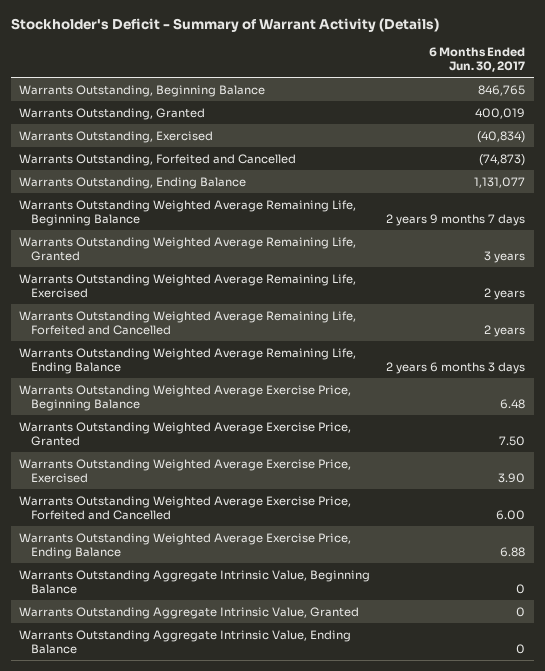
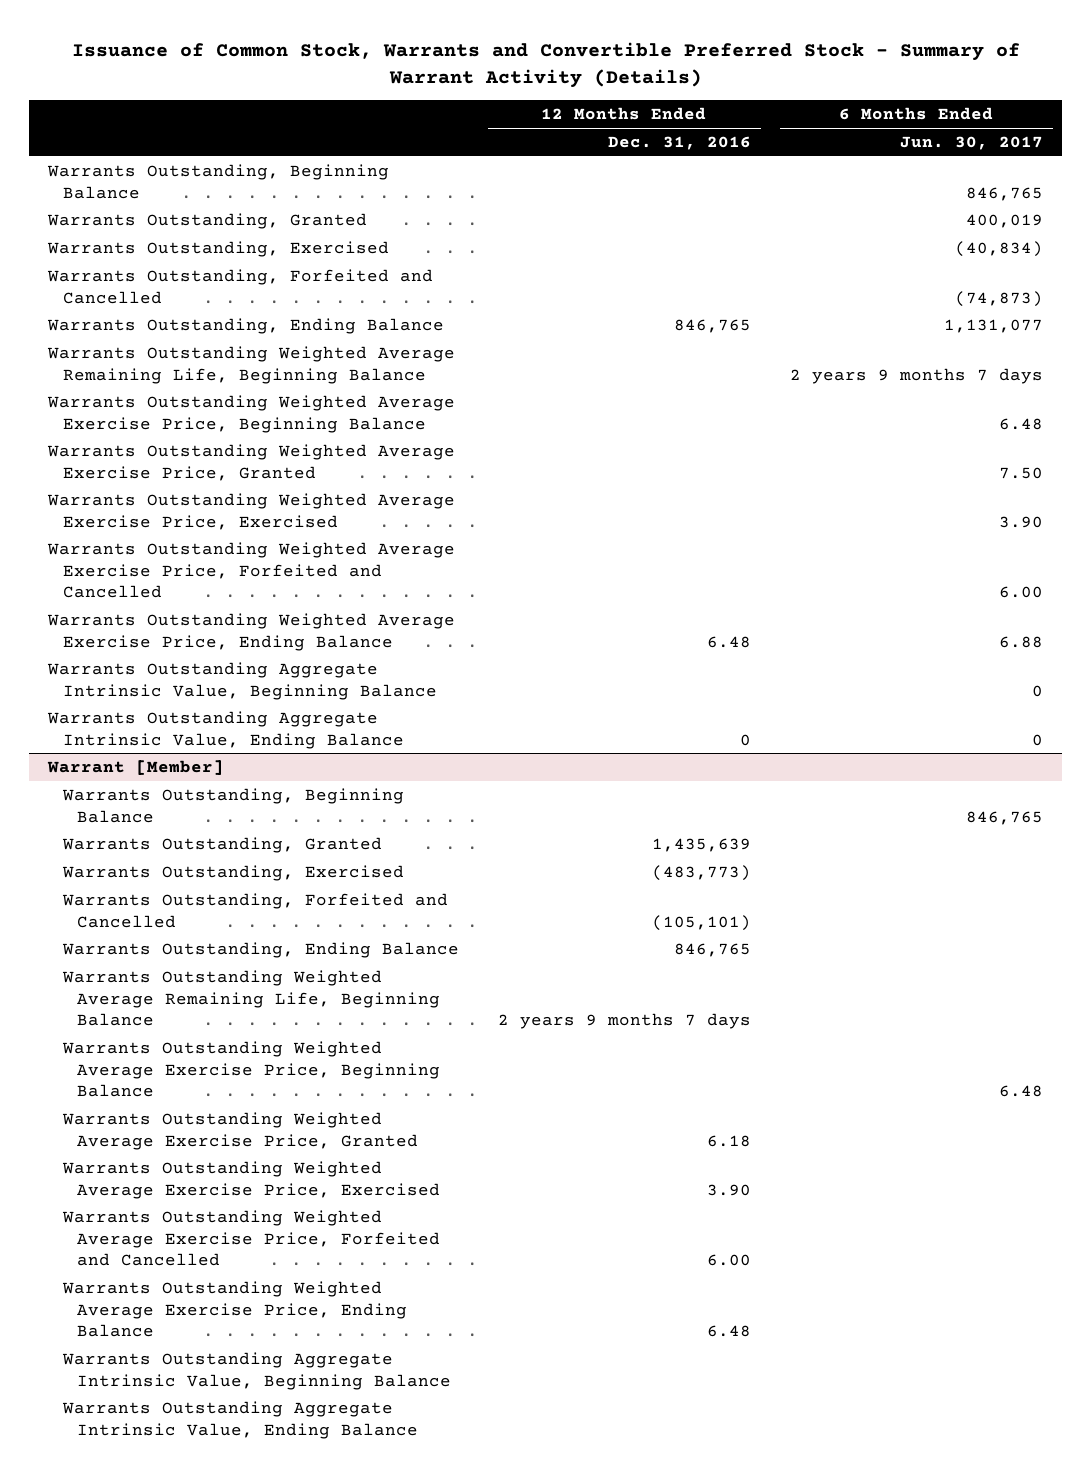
- Stockholder's Deficit - Summary of Warrant Activity (Details)
+ Issuance of Common Stock, Warrants and Convertible Preferred Stock - Summary of Warrant Activity (Details)
- | 6 Months Ended Jun. 30, 2017
+ | 12 Months Ended Dec. 31, 2016 | 6 Months Ended Jun. 30, 2017
- Warrants Outstanding Weighted Average Remaining Life, Granted | 3 years
- Warrants Outstanding Weighted Average Remaining Life, Exercised | 2 years
- Warrants Outstanding Weighted Average Remaining Life, Forfeited and Cancelled | 2 years
- Warrants Outstanding Weighted Average Remaining Life, Ending Balance | 2 years 6 months 3 days
- Warrants Outstanding Aggregate Intrinsic Value, Granted | 0
+ Warrant [Member]
+ Warrants Outstanding, Beginning Balance | | 846,765
+ Warrants Outstanding, Granted | 1,435,639 |
+ Warrants Outstanding, Exercised | (483,773) |
+ Warrants Outstanding, Forfeited and Cancelled | (105,101) |
+ Warrants Outstanding, Ending Balance | 846,765 |
+ Warrants Outstanding Weighted Average Remaining Life, Beginning Balance | 2 years 9 months 7 days |
+ Warrants Outstanding Weighted Average Exercise Price, Beginning Balance | | 6.48
+ Warrants Outstanding Weighted Average Exercise Price, Granted | 6.18 |
+ Warrants Outstanding Weighted Average Exercise Price, Exercised | 3.90 |
+ Warrants Outstanding Weighted Average Exercise Price, Forfeited and Cancelled | 6.00 |
+ Warrants Outstanding Weighted Average Exercise Price, Ending Balance | 6.48 |
+ Warrants Outstanding Aggregate Intrinsic Value, Beginning Balance
+ Warrants Outstanding Aggregate Intrinsic Value, Ending Balance

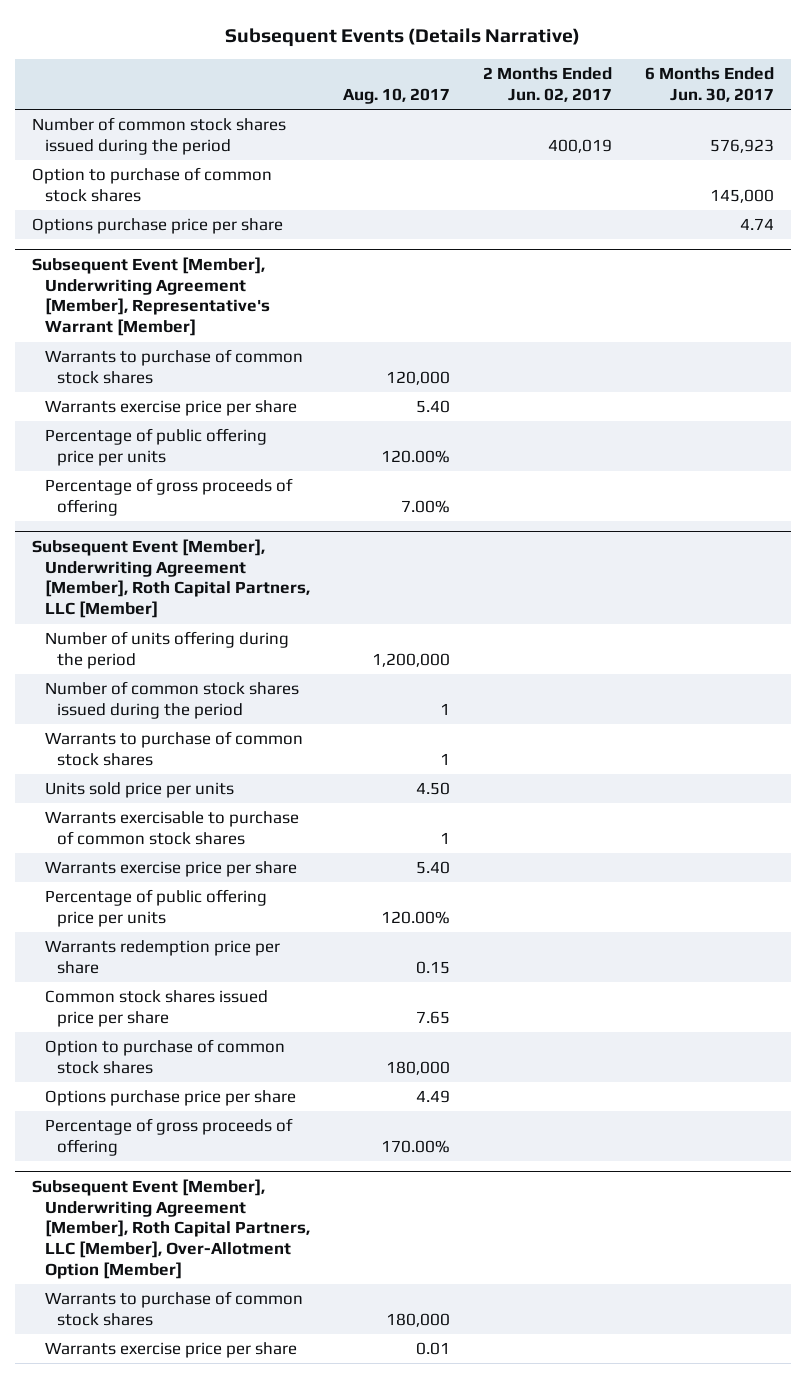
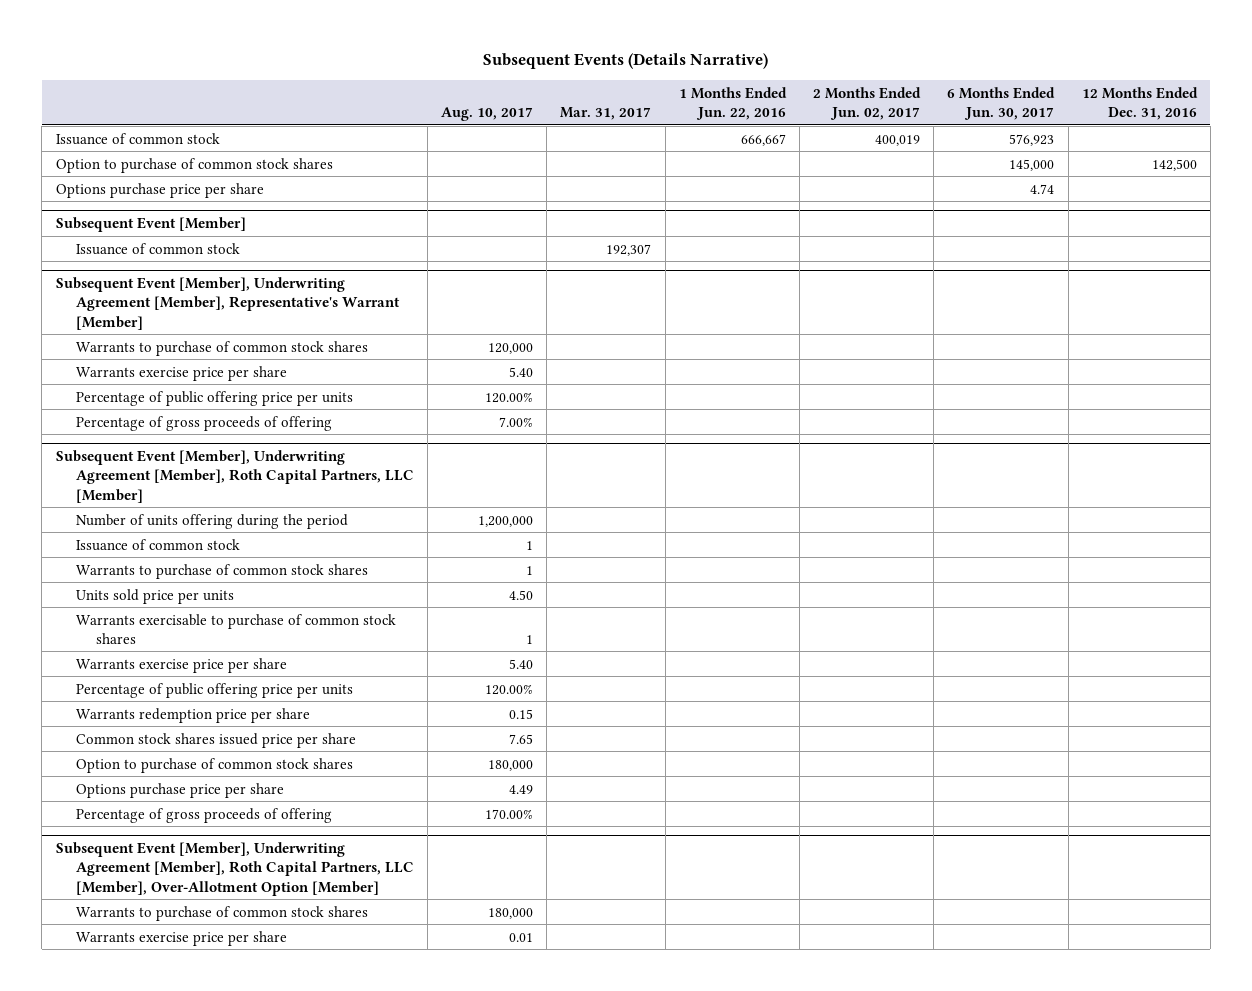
- | Aug. 10, 2017 | 2 Months Ended Jun. 02, 2017 | 6 Months Ended Jun. 30, 2017
+ | Aug. 10, 2017 | Mar. 31, 2017 | 1 Months Ended Jun. 22, 2016 | 2 Months Ended Jun. 02, 2017 | 6 Months Ended Jun. 30, 2017 | 12 Months Ended Dec. 31, 2016
- Number of common stock shares issued during the period | | 400,019 | 576,923
+ Issuance of common stock | | | 666,667 | 400,019 | 576,923 |
+ Subsequent Event [Member]
+ Issuance of common stock | | 192,307 | | | |
@ Subsequent Event [Member], Underwriting Agreement [Member], Roth Capital Partners, LLC [Member]
- Number of common stock shares issued during the period | 1 | |
+ Issuance of common stock | 1 | | | | |

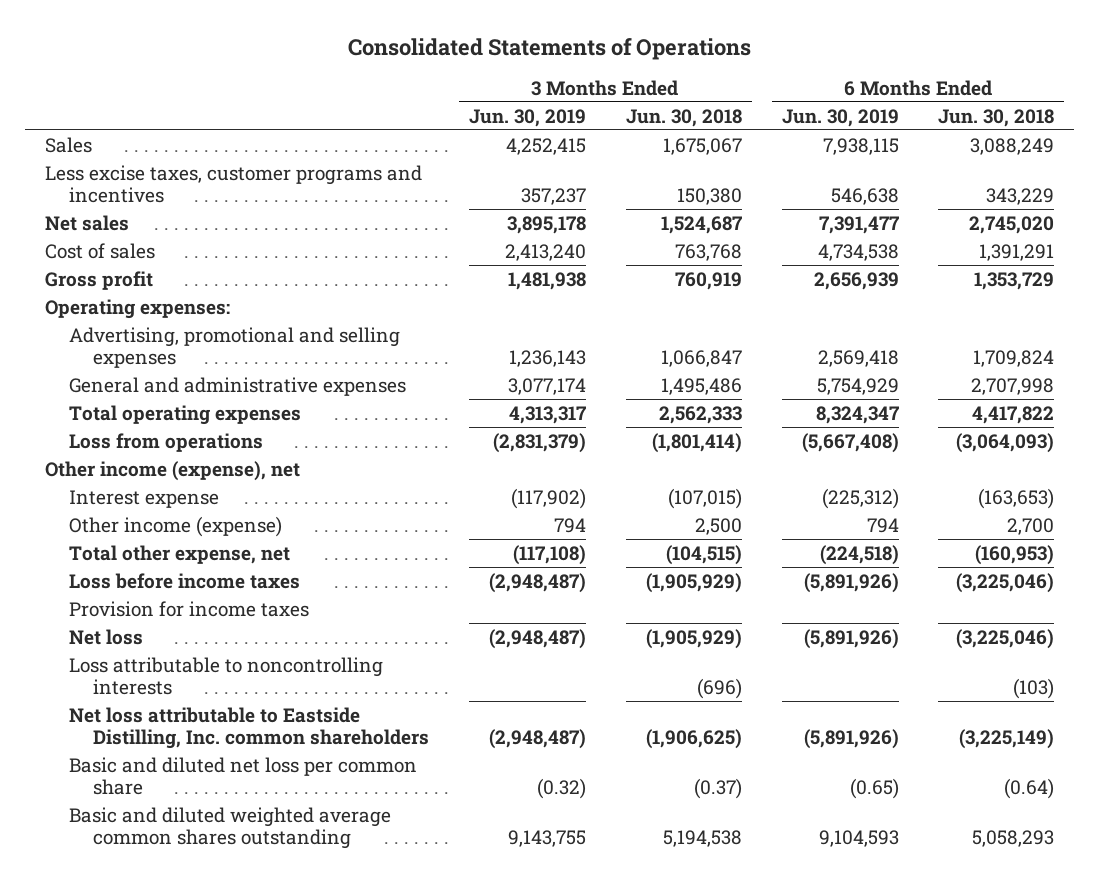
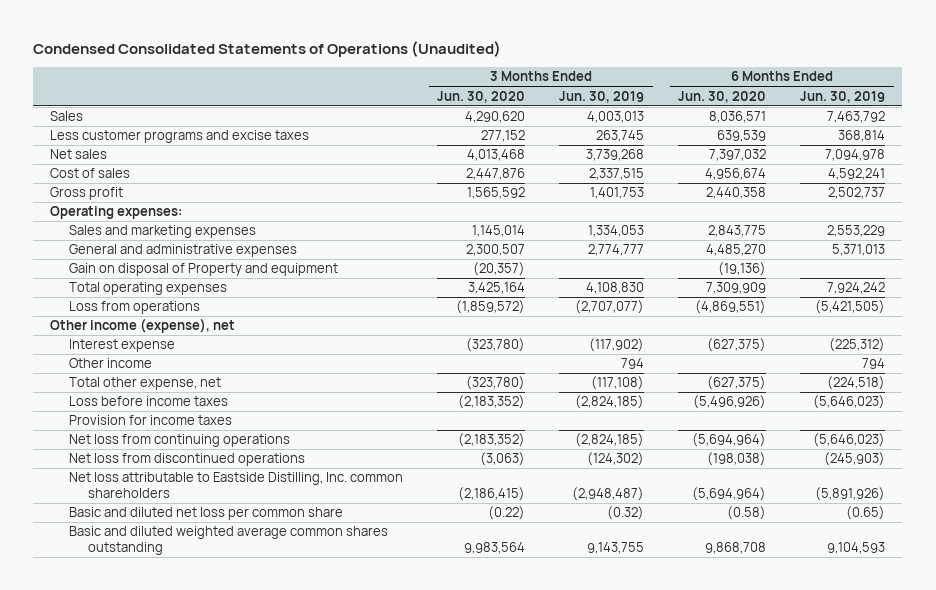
- Consolidated Statements of Operations
+ Condensed Consolidated Statements of Operations (Unaudited)
- | 3 Months Ended Jun. 30, 2019 | 3 Months Ended Jun. 30, 2018 | 6 Months Ended Jun. 30, 2019 | 6 Months Ended Jun. 30, 2018
+ | 3 Months Ended Jun. 30, 2020 | 3 Months Ended Jun. 30, 2019 | 6 Months Ended Jun. 30, 2020 | 6 Months Ended Jun. 30, 2019
- Sales | 4,252,415 | 1,675,067 | 7,938,115 | 3,088,249
- Less excise taxes, customer programs and incentives | 357,237 | 150,380 | 546,638 | 343,229
- Net sales | 3,895,178 | 1,524,687 | 7,391,477 | 2,745,020
- Cost of sales | 2,413,240 | 763,768 | 4,734,538 | 1,391,291
- Gross profit | 1,481,938 | 760,919 | 2,656,939 | 1,353,729
+ Sales | 4,290,620 | 4,003,013 | 8,036,571 | 7,463,792
+ Less customer programs and excise taxes | 277,152 | 263,745 | 639,539 | 368,814
+ Net sales | 4,013,468 | 3,739,268 | 7,397,032 | 7,094,978
+ Cost of sales | 2,447,876 | 2,337,515 | 4,956,674 | 4,592,241
+ Gross profit | 1,565,592 | 1,401,753 | 2,440,358 | 2,502,737
- Advertising, promotional and selling expenses | 1,236,143 | 1,066,847 | 2,569,418 | 1,709,824
- General and administrative expenses | 3,077,174 | 1,495,486 | 5,754,929 | 2,707,998
- Total operating expenses | 4,313,317 | 2,562,333 | 8,324,347 | 4,417,822
- Loss from operations | (2,831,379) | (1,801,414) | (5,667,408) | (3,064,093)
+ Sales and marketing expenses | 1,145,014 | 1,334,053 | 2,843,775 | 2,553,229
+ General and administrative expenses | 2,300,507 | 2,774,777 | 4,485,270 | 5,371,013
+ Gain on disposal of Property and equipment | (20,357) | | (19,136) |
+ Total operating expenses | 3,425,164 | 4,108,830 | 7,309,909 | 7,924,242
+ Loss from operations | (1,859,572) | (2,707,077) | (4,869,551) | (5,421,505)
- Other income (expense) | 794 | 2,500 | 794 | 2,700
+ Other income | | 794 | | 794
- Loss before income taxes | (2,948,487) | (1,905,929) | (5,891,926) | (3,225,046)
+ Loss before income taxes | (2,183,352) | (2,824,185) | (5,496,926) | (5,646,023)
- Net loss | (2,948,487) | (1,905,929) | (5,891,926) | (3,225,046)
- Loss attributable to noncontrolling interests | | (696) | | (103)
+ Net loss from continuing operations | (2,183,352) | (2,824,185) | (5,694,964) | (5,646,023)
+ Net loss from discontinued operations | (3,063) | (124,302) | (198,038) | (245,903)

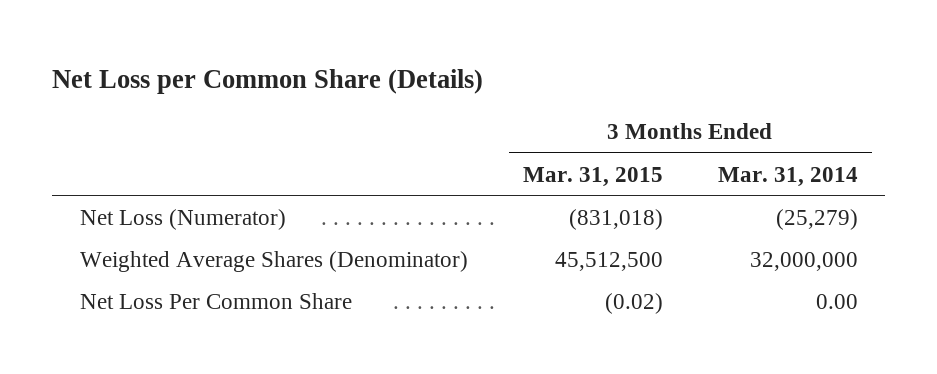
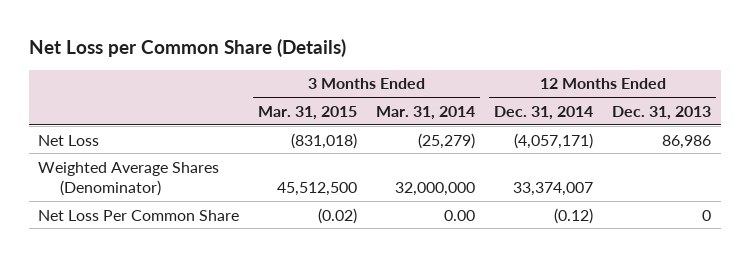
- | 3 Months Ended Mar. 31, 2015 | 3 Months Ended Mar. 31, 2014
+ | 3 Months Ended Mar. 31, 2015 | 3 Months Ended Mar. 31, 2014 | 12 Months Ended Dec. 31, 2014 | 12 Months Ended Dec. 31, 2013
- Net Loss (Numerator) | (831,018) | (25,279)
+ Net Loss | (831,018) | (25,279) | (4,057,171) | 86,986

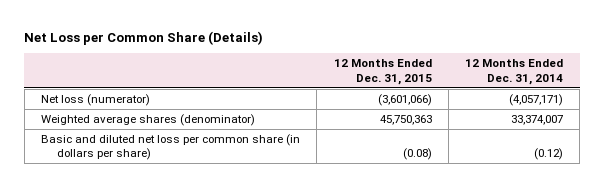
- | 3 Months Ended Mar. 31, 2015 | 3 Months Ended Mar. 31, 2014 | 12 Months Ended Dec. 31, 2014 | 12 Months Ended Dec. 31, 2013
+ | 12 Months Ended Dec. 31, 2015 | 12 Months Ended Dec. 31, 2014
- Net Loss | (831,018) | (25,279) | (4,057,171) | 86,986
- Weighted Average Shares (Denominator) | 45,512,500 | 32,000,000 | 33,374,007 |
- Net Loss Per Common Share | (0.02) | 0.00 | (0.12) | 0
+ Net loss (numerator) | (3,601,066) | (4,057,171)
+ Weighted average shares (denominator) | 45,750,363 | 33,374,007
+ Basic and diluted net loss per common share (in dollars per share) | (0.08) | (0.12)

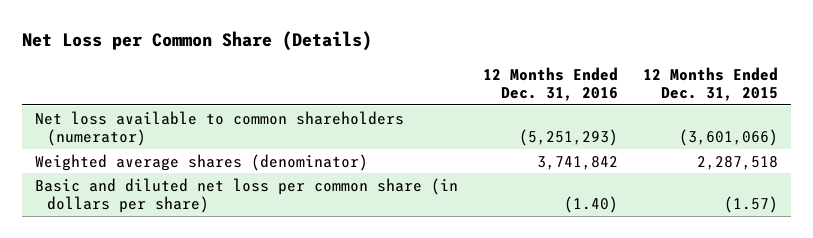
- | 12 Months Ended Dec. 31, 2015 | 12 Months Ended Dec. 31, 2014
+ | 12 Months Ended Dec. 31, 2016 | 12 Months Ended Dec. 31, 2015
- Net loss (numerator) | (3,601,066) | (4,057,171)
- Weighted average shares (denominator) | 45,750,363 | 33,374,007
- Basic and diluted net loss per common share (in dollars per share) | (0.08) | (0.12)
+ Net loss available to common shareholders (numerator) | (5,251,293) | (3,601,066)
+ Weighted average shares (denominator) | 3,741,842 | 2,287,518
+ Basic and diluted net loss per common share (in dollars per share) | (1.40) | (1.57)

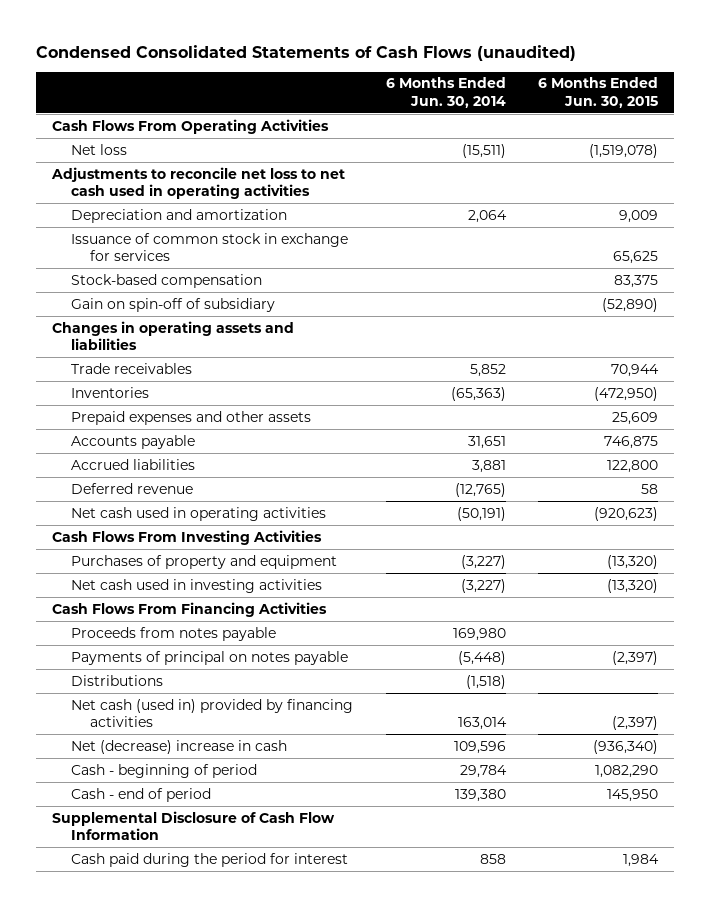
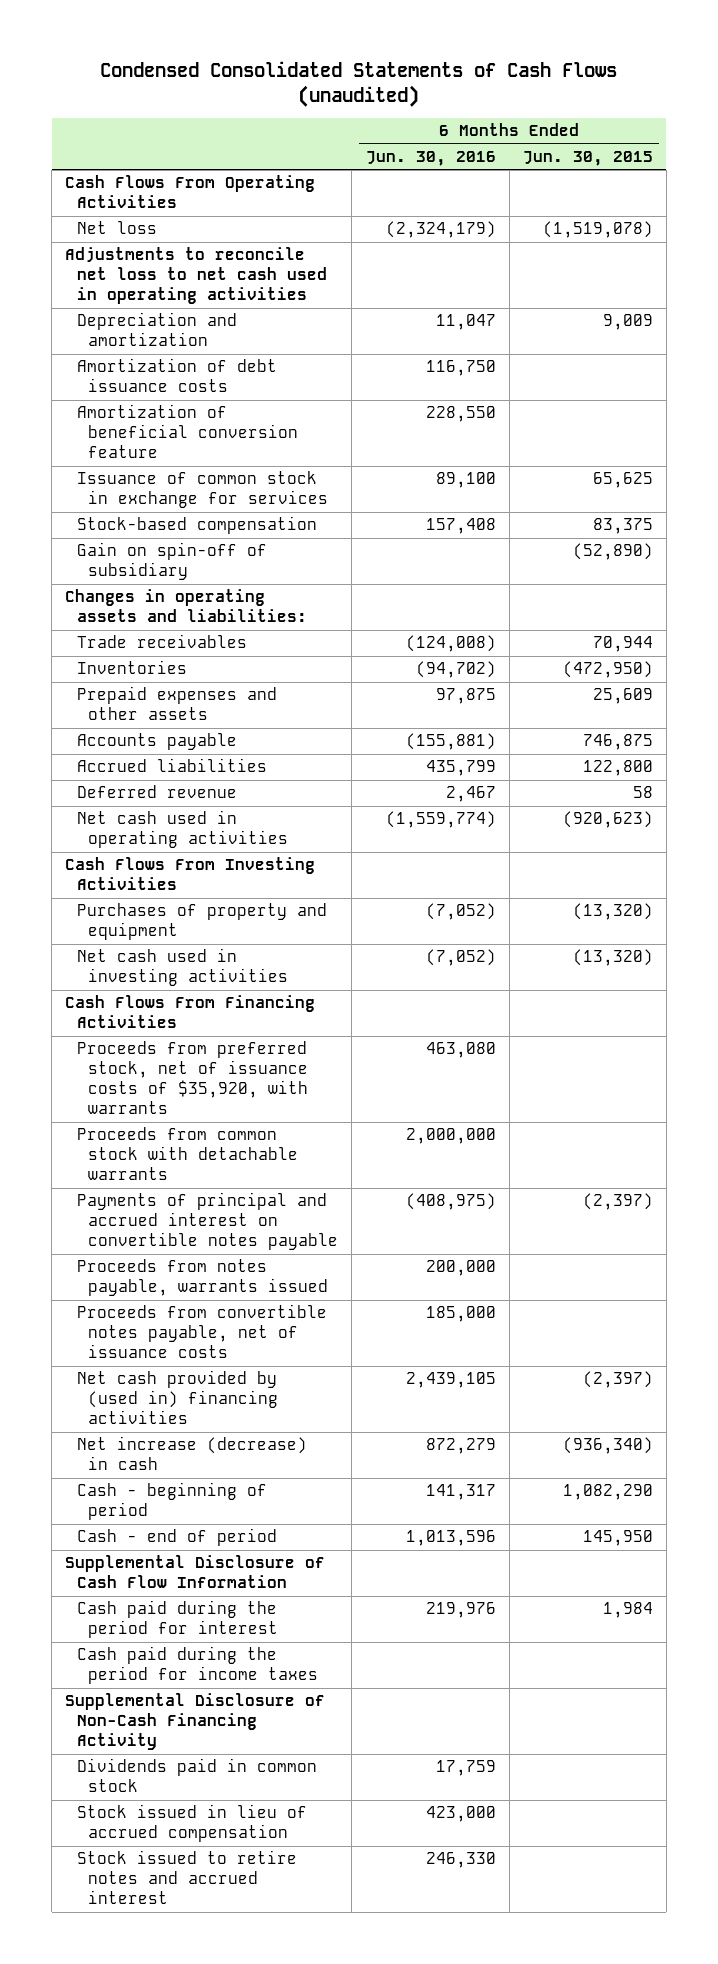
- | 6 Months Ended Jun. 30, 2014 | 6 Months Ended Jun. 30, 2015
+ | 6 Months Ended Jun. 30, 2016 | 6 Months Ended Jun. 30, 2015
+ Amortization of debt issuance costs | 116,750 |
+ Amortization of beneficial conversion feature | 228,550 |
- Changes in operating assets and liabilities
+ Changes in operating assets and liabilities:
- Proceeds from notes payable | 169,980 |
- Payments of principal on notes payable | (5,448) | (2,397)
- Distributions | (1,518) |
- Net cash (used in) provided by financing activities | 163,014 | (2,397)
- Net (decrease) increase in cash | 109,596 | (936,340)
+ Proceeds from preferred stock, net of issuance costs of $35,920, with warrants | 463,080 |
+ Proceeds from common stock with detachable warrants | 2,000,000 |
+ Payments of principal and accrued interest on convertible notes payable | (408,975) | (2,397)
+ Proceeds from notes payable, warrants issued | 200,000 |
+ Proceeds from convertible notes payable, net of issuance costs | 185,000 |
+ Net cash provided by (used in) financing activities | 2,439,105 | (2,397)
+ Net increase (decrease) in cash | 872,279 | (936,340)
+ Cash paid during the period for income taxes
+ Supplemental Disclosure of Non-Cash Financing Activity
+ Dividends paid in common stock | 17,759 |
+ Stock issued in lieu of accrued compensation | 423,000 |
+ Stock issued to retire notes and accrued interest | 246,330 |

